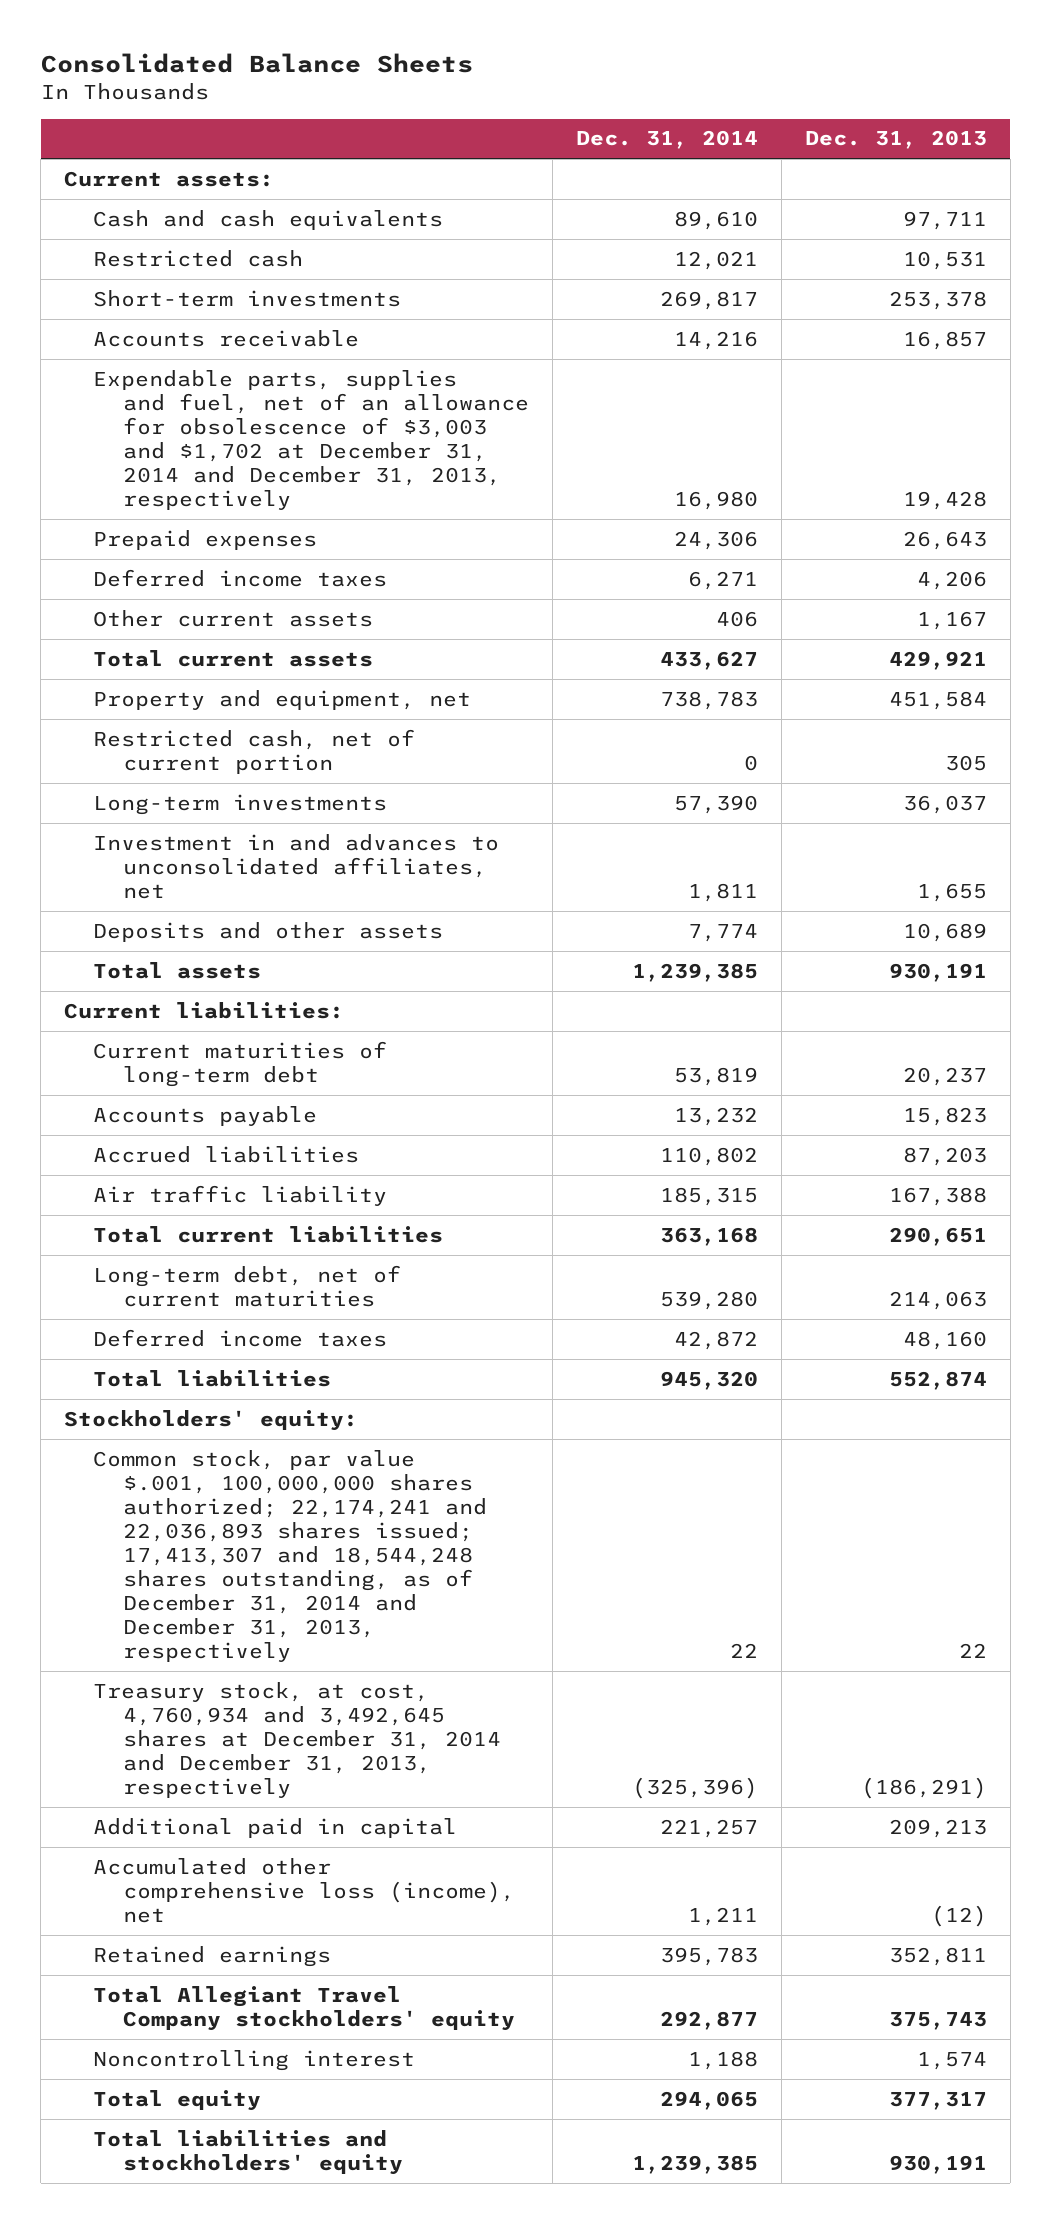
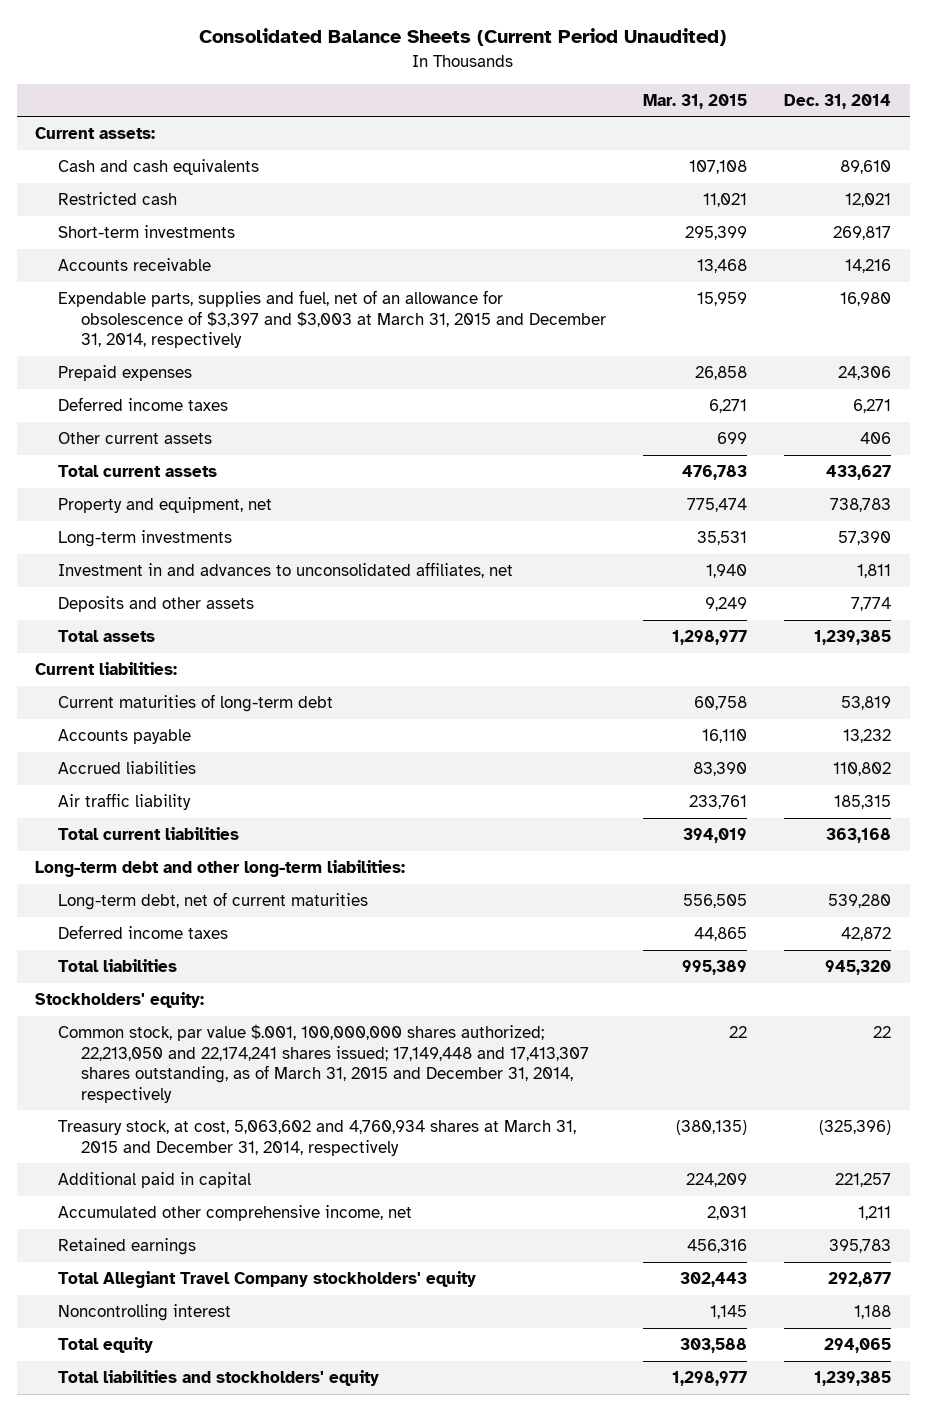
- Consolidated Balance Sheets
+ Consolidated Balance Sheets (Current Period Unaudited)
- | Dec. 31, 2014 | Dec. 31, 2013
+ | Mar. 31, 2015 | Dec. 31, 2014
- Expendable parts, supplies and fuel, net of an allowance for obsolescence of $3,003 and $1,702 at December 31, 2014 and December 31, 2013, respectively | 16,980 | 19,428
+ Expendable parts, supplies and fuel, net of an allowance for obsolescence of $3,397 and $3,003 at March 31, 2015 and December 31, 2014, respectively | 15,959 | 16,980
- Restricted cash, net of current portion | 0 | 305
+ Long-term debt and other long-term liabilities:
- Common stock, par value $.001, 100,000,000 shares authorized; 22,174,241 and 22,036,893 shares issued; 17,413,307 and 18,544,248 shares outstanding, as of December 31, 2014 and December 31, 2013, respectively | 22 | 22
- Treasury stock, at cost, 4,760,934 and 3,492,645 shares at December 31, 2014 and December 31, 2013, respectively | (325,396) | (186,291)
+ Common stock, par value $.001, 100,000,000 shares authorized; 22,213,050 and 22,174,241 shares issued; 17,149,448 and 17,413,307 shares outstanding, as of March 31, 2015 and December 31, 2014, respectively | 22 | 22
+ Treasury stock, at cost, 5,063,602 and 4,760,934 shares at March 31, 2015 and December 31, 2014, respectively | (380,135) | (325,396)
- Accumulated other comprehensive loss (income), net | 1,211 | (12)
+ Accumulated other comprehensive income, net | 2,031 | 1,211

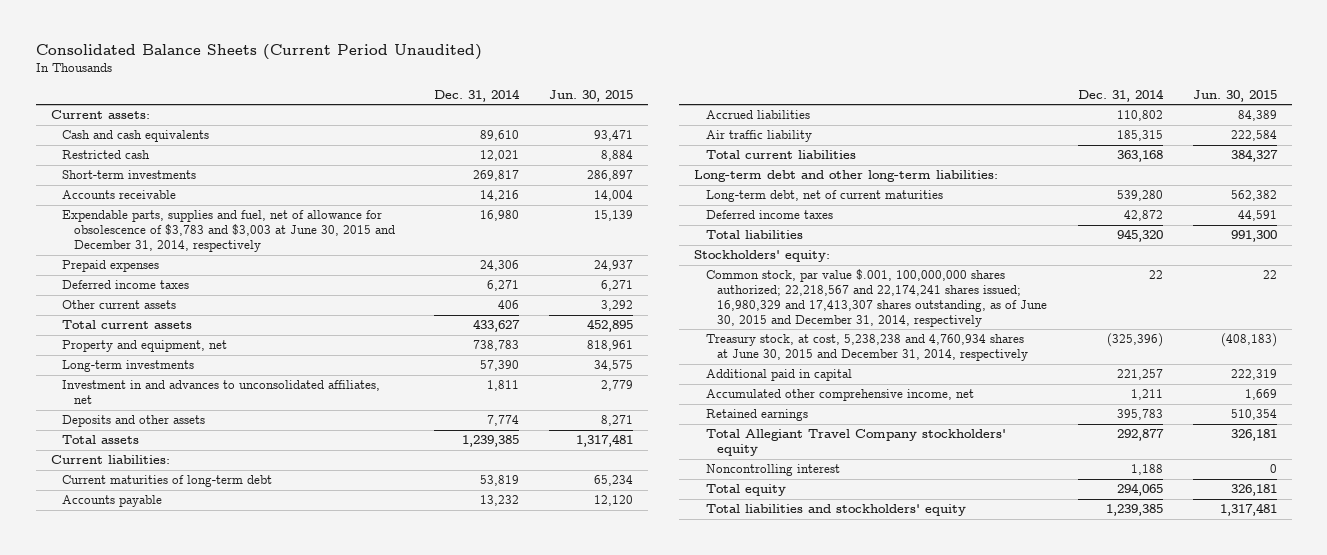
- | Mar. 31, 2015 | Dec. 31, 2014
+ | Dec. 31, 2014 | Jun. 30, 2015
- Expendable parts, supplies and fuel, net of an allowance for obsolescence of $3,397 and $3,003 at March 31, 2015 and December 31, 2014, respectively | 15,959 | 16,980
+ Expendable parts, supplies and fuel, net of allowance for obsolescence of $3,783 and $3,003 at June 30, 2015 and December 31, 2014, respectively | 16,980 | 15,139
- Common stock, par value $.001, 100,000,000 shares authorized; 22,213,050 and 22,174,241 shares issued; 17,149,448 and 17,413,307 shares outstanding, as of March 31, 2015 and December 31, 2014, respectively | 22 | 22
- Treasury stock, at cost, 5,063,602 and 4,760,934 shares at March 31, 2015 and December 31, 2014, respectively | (380,135) | (325,396)
+ Common stock, par value $.001, 100,000,000 shares authorized; 22,218,567 and 22,174,241 shares issued; 16,980,329 and 17,413,307 shares outstanding, as of June 30, 2015 and December 31, 2014, respectively | 22 | 22
+ Treasury stock, at cost, 5,238,238 and 4,760,934 shares at June 30, 2015 and December 31, 2014, respectively | (325,396) | (408,183)

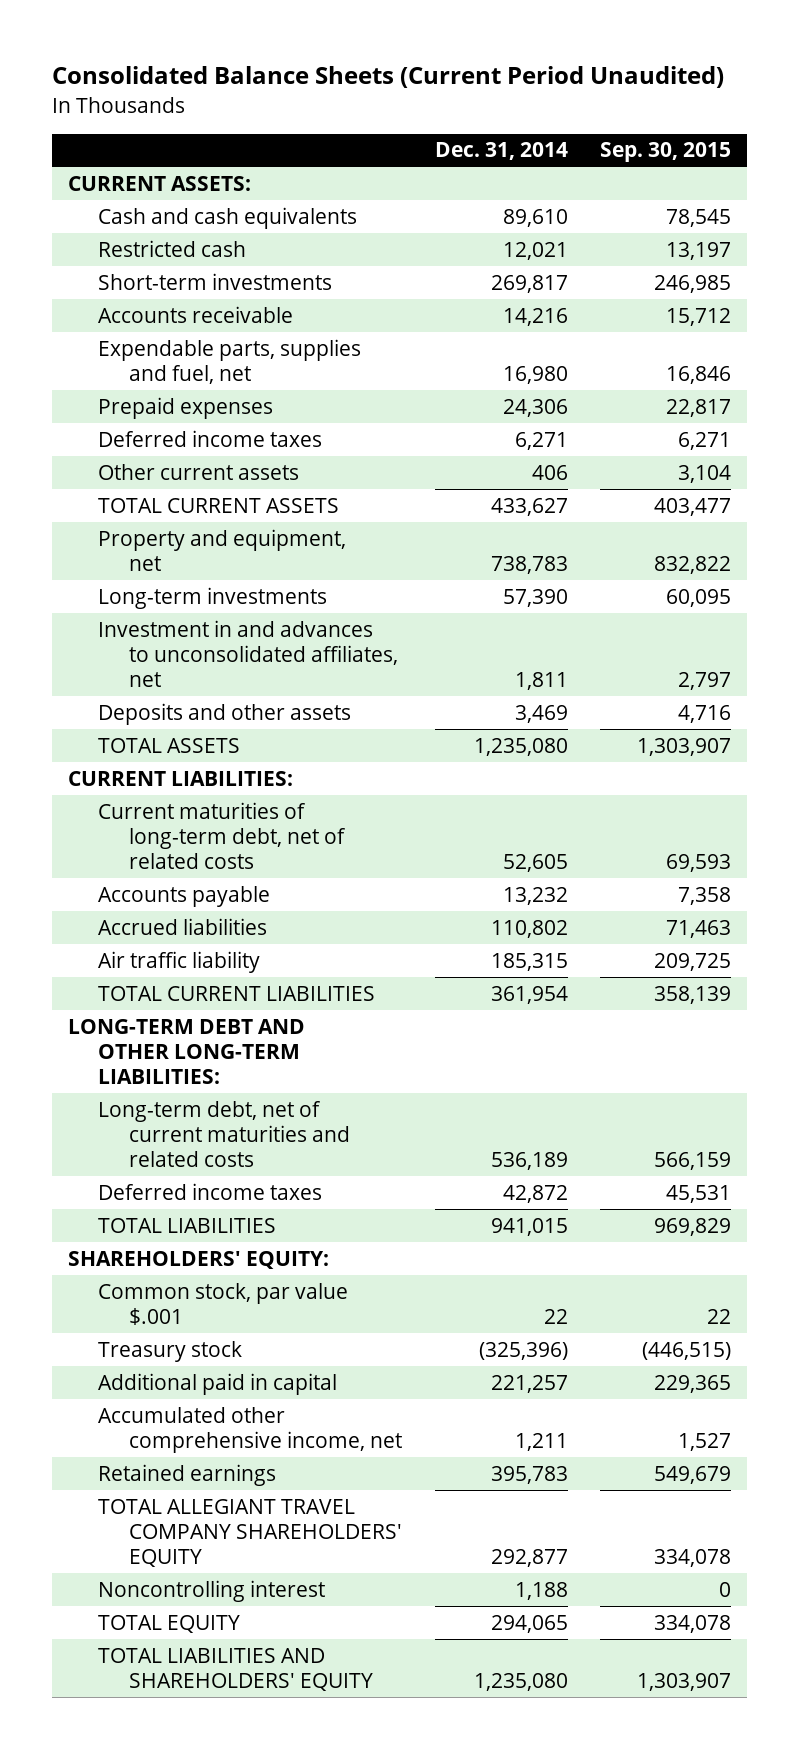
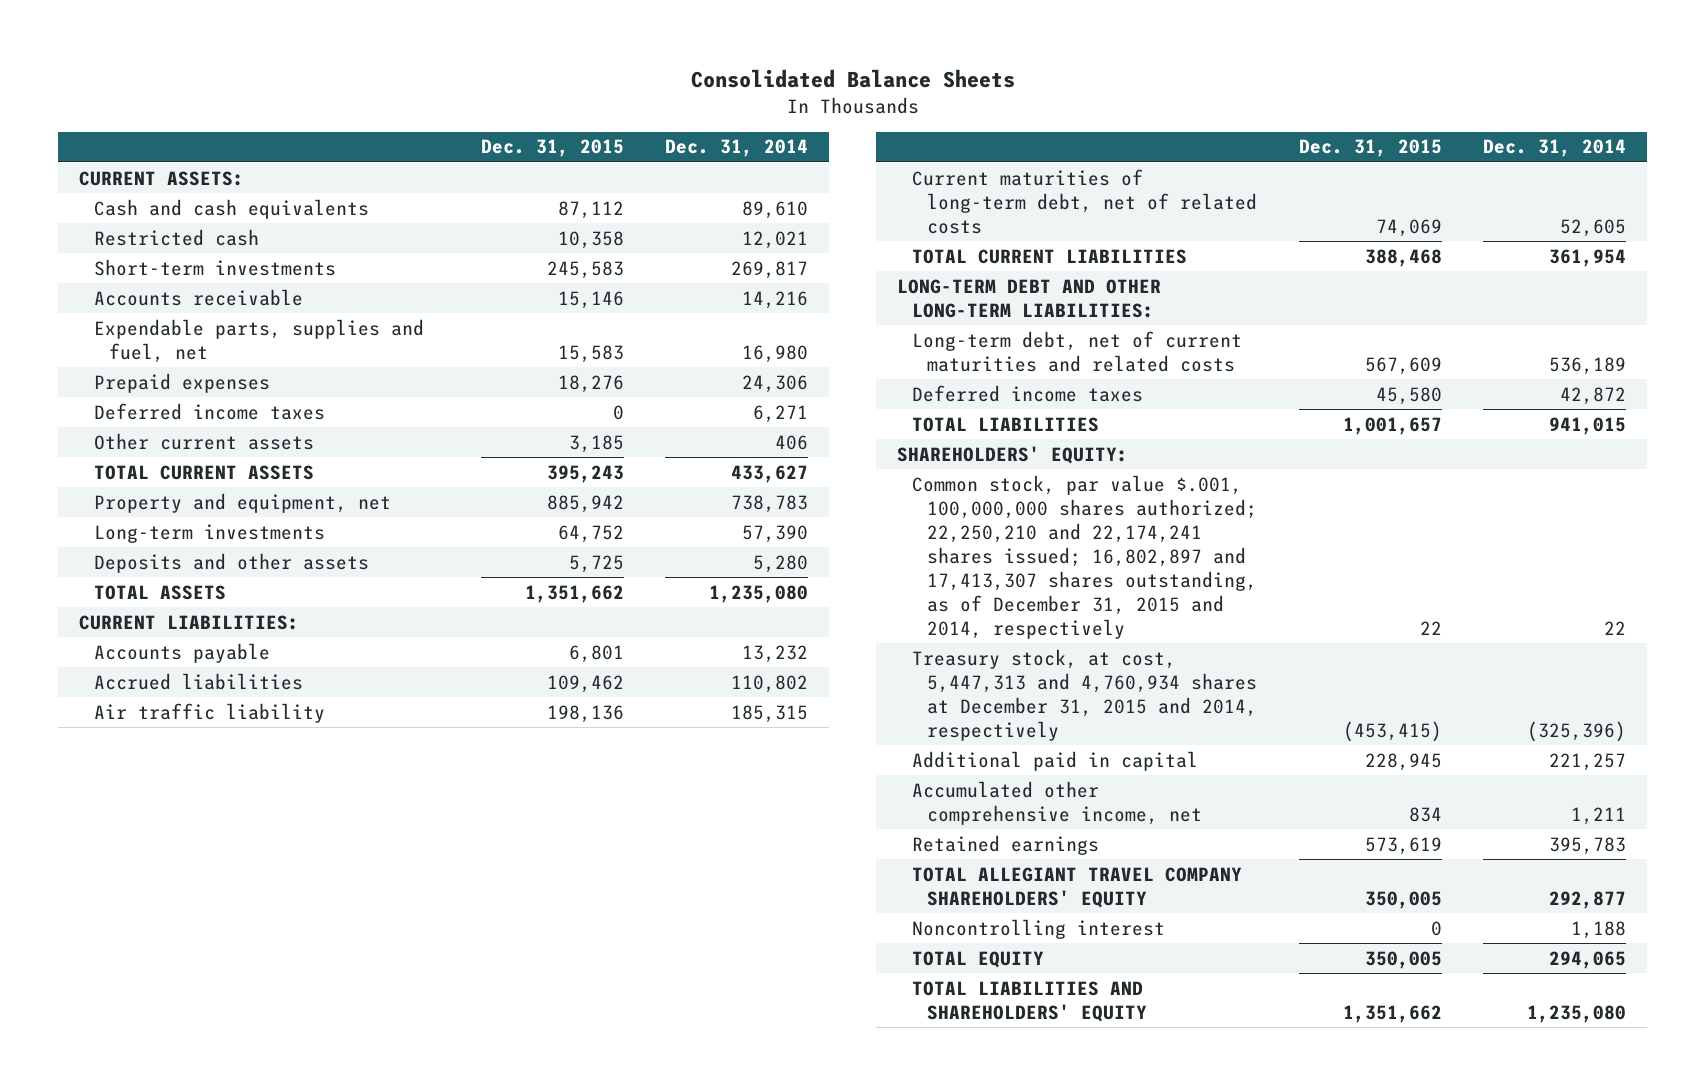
- Consolidated Balance Sheets (Current Period Unaudited)
+ Consolidated Balance Sheets
- | Dec. 31, 2014 | Sep. 30, 2015
+ | Dec. 31, 2015 | Dec. 31, 2014
- Investment in and advances to unconsolidated affiliates, net | 1,811 | 2,797
- Deposits and other assets | 3,469 | 4,716
+ Deposits and other assets | 5,725 | 5,280
moved down: Current maturities of long-term debt, net of related costs | 74,069 | 52,605
- Common stock, par value $.001 | 22 | 22
- Treasury stock | (325,396) | (446,515)
+ Common stock, par value $.001, 100,000,000 shares authorized; 22,250,210 and 22,174,241 shares issued; 16,802,897 and 17,413,307 shares outstanding, as of December 31, 2015 and 2014, respectively | 22 | 22
+ Treasury stock, at cost, 5,447,313 and 4,760,934 shares at December 31, 2015 and 2014, respectively | (453,415) | (325,396)

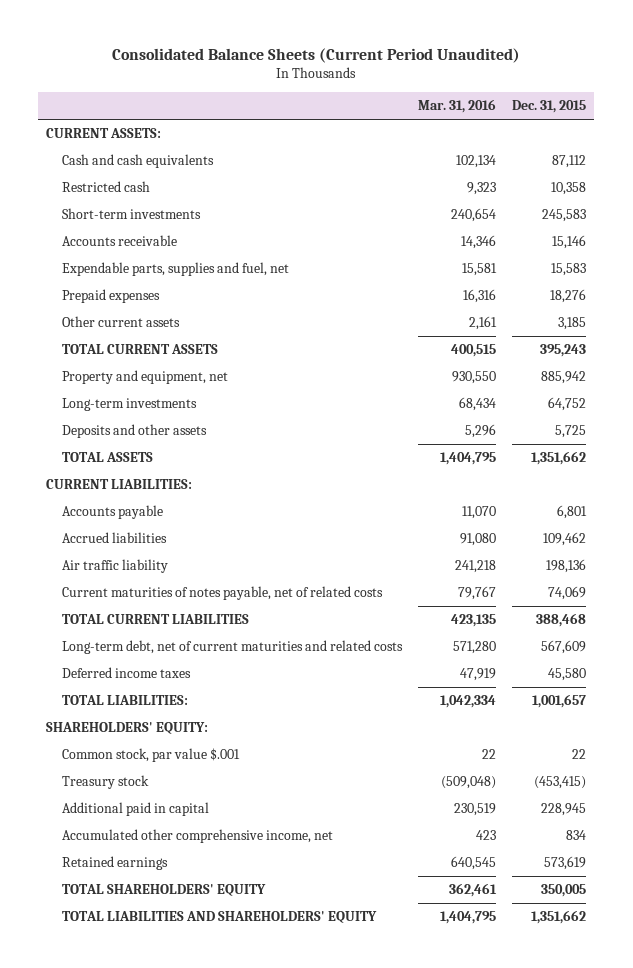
- Consolidated Balance Sheets
+ Consolidated Balance Sheets (Current Period Unaudited)
- | Dec. 31, 2015 | Dec. 31, 2014
+ | Mar. 31, 2016 | Dec. 31, 2015
- Deferred income taxes | 0 | 6,271
- Current maturities of long-term debt, net of related costs | 74,069 | 52,605
+ Current maturities of notes payable, net of related costs | 79,767 | 74,069
- LONG-TERM DEBT AND OTHER LONG-TERM LIABILITIES:
- TOTAL LIABILITIES | 1,001,657 | 941,015
+ TOTAL LIABILITIES: | 1,042,334 | 1,001,657
- Common stock, par value $.001, 100,000,000 shares authorized; 22,250,210 and 22,174,241 shares issued; 16,802,897 and 17,413,307 shares outstanding, as of December 31, 2015 and 2014, respectively | 22 | 22
- Treasury stock, at cost, 5,447,313 and 4,760,934 shares at December 31, 2015 and 2014, respectively | (453,415) | (325,396)
+ Common stock, par value $.001 | 22 | 22
+ Treasury stock | (509,048) | (453,415)
- TOTAL ALLEGIANT TRAVEL COMPANY SHAREHOLDERS' EQUITY | 350,005 | 292,877
- Noncontrolling interest | 0 | 1,188
- TOTAL EQUITY | 350,005 | 294,065
+ TOTAL SHAREHOLDERS' EQUITY | 362,461 | 350,005

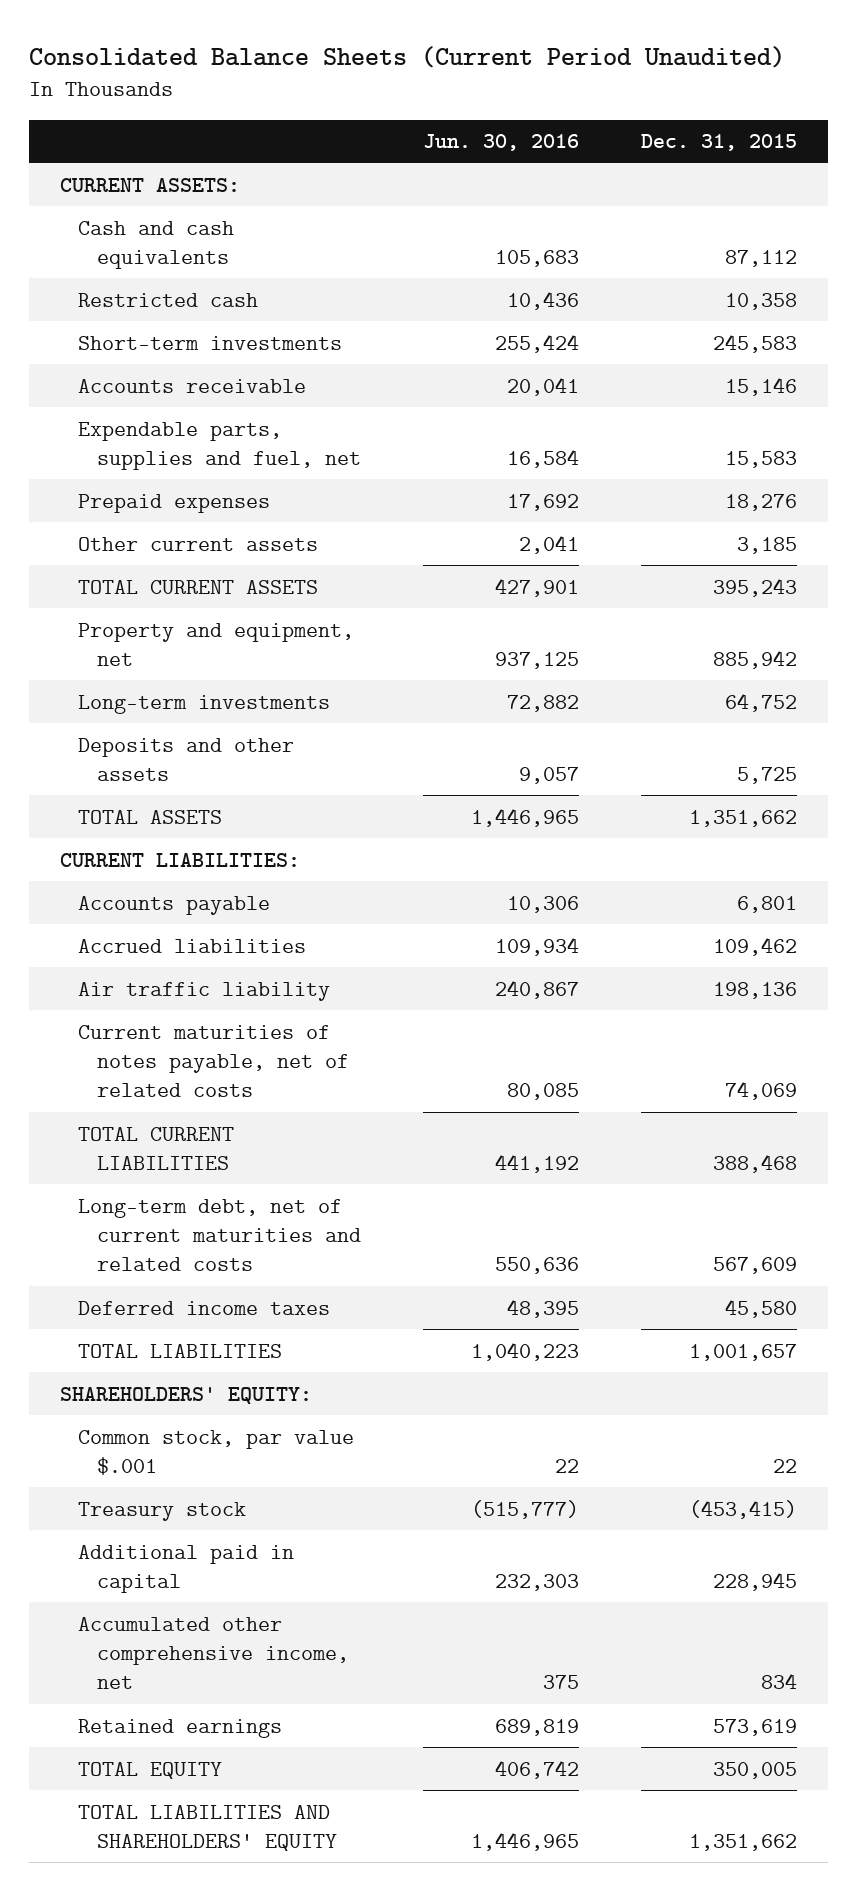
- | Mar. 31, 2016 | Dec. 31, 2015
+ | Jun. 30, 2016 | Dec. 31, 2015
- TOTAL LIABILITIES: | 1,042,334 | 1,001,657
+ TOTAL LIABILITIES | 1,040,223 | 1,001,657
- TOTAL SHAREHOLDERS' EQUITY | 362,461 | 350,005
+ TOTAL EQUITY | 406,742 | 350,005

